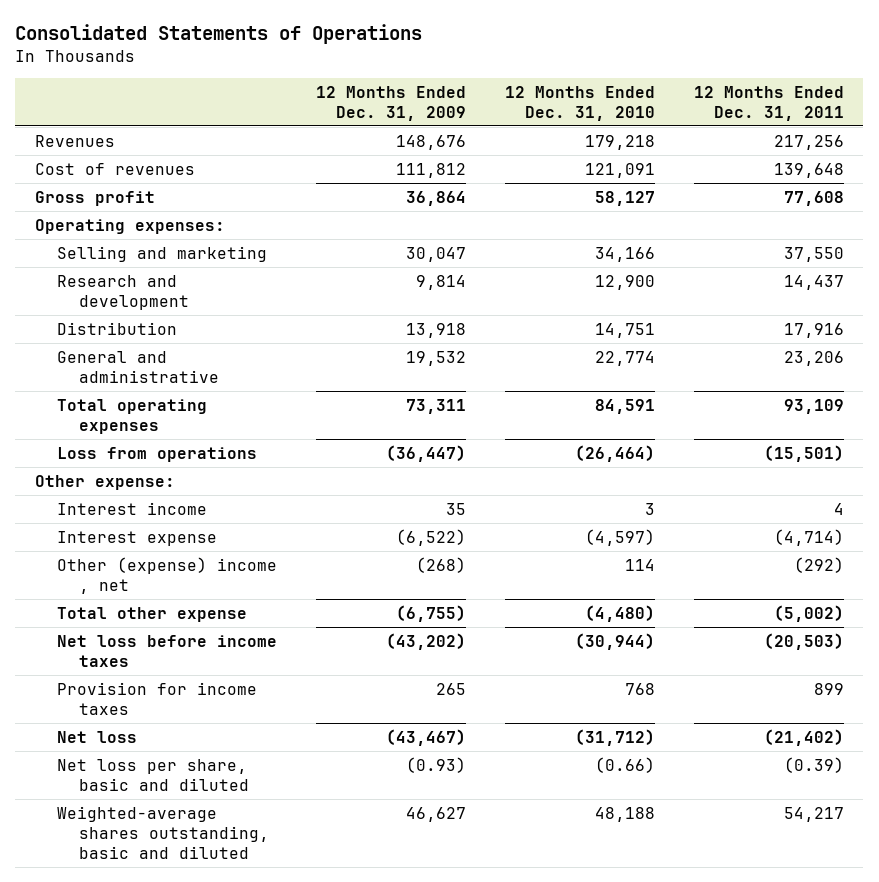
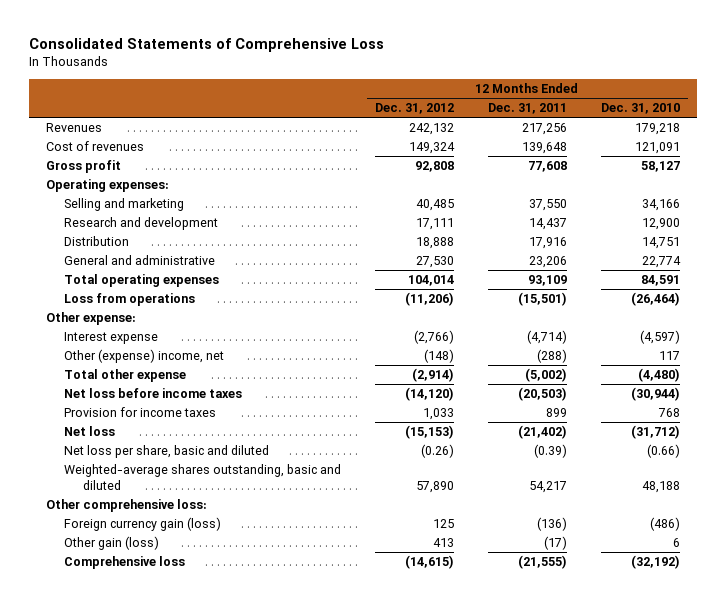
- Consolidated Statements of Operations
+ Consolidated Statements of Comprehensive Loss
- | 12 Months Ended Dec. 31, 2009 | 12 Months Ended Dec. 31, 2010 | 12 Months Ended Dec. 31, 2011
+ | 12 Months Ended Dec. 31, 2012 | 12 Months Ended Dec. 31, 2011 | 12 Months Ended Dec. 31, 2010
- Interest income | 35 | 3 | 4
- Other (expense) income , net | (268) | 114 | (292)
+ Other (expense) income, net | (148) | (288) | 117
+ Other comprehensive loss:
+ Foreign currency gain (loss) | 125 | (136) | (486)
+ Other gain (loss) | 413 | (17) | 6
+ Comprehensive loss | (14,615) | (21,555) | (32,192)

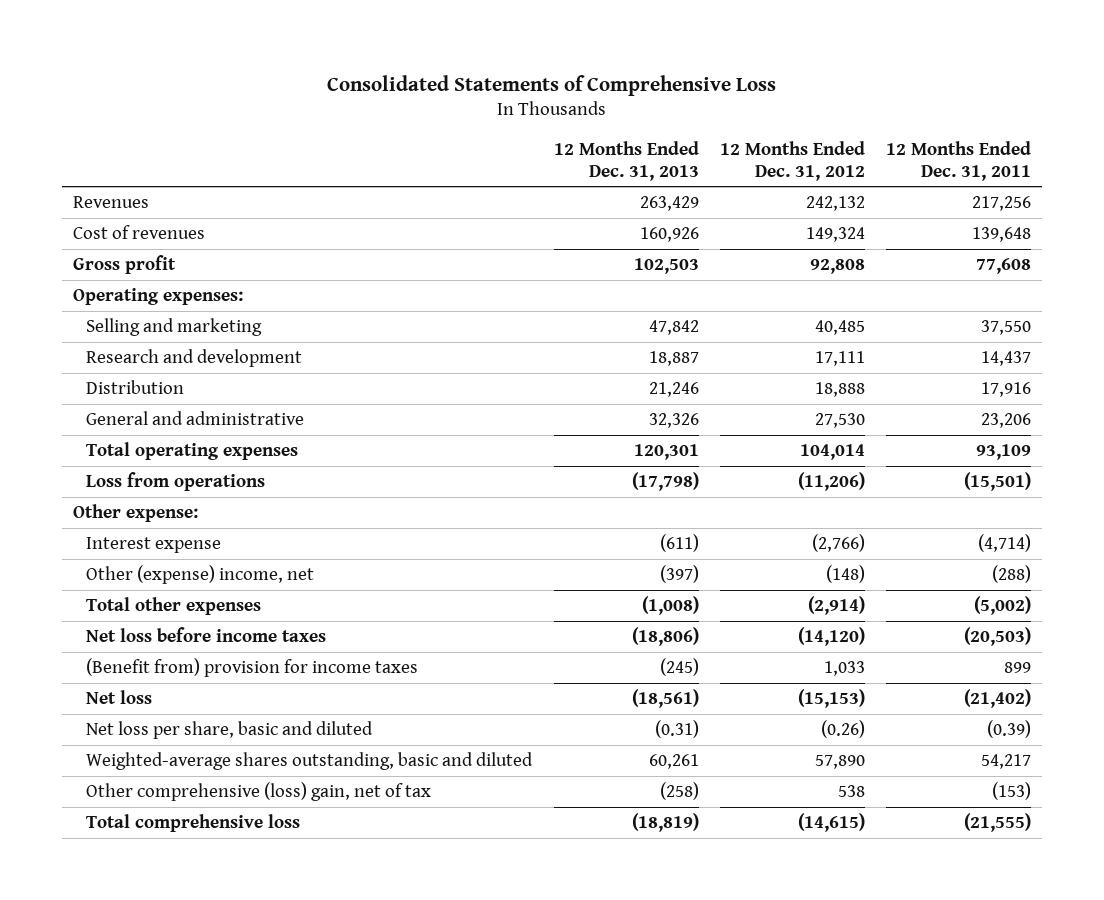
- | 12 Months Ended Dec. 31, 2012 | 12 Months Ended Dec. 31, 2011 | 12 Months Ended Dec. 31, 2010
+ | 12 Months Ended Dec. 31, 2013 | 12 Months Ended Dec. 31, 2012 | 12 Months Ended Dec. 31, 2011
- Total other expense | (2,914) | (5,002) | (4,480)
+ Total other expenses | (1,008) | (2,914) | (5,002)
- Provision for income taxes | 1,033 | 899 | 768
+ (Benefit from) provision for income taxes | (245) | 1,033 | 899
- Other comprehensive loss:
- Foreign currency gain (loss) | 125 | (136) | (486)
- Other gain (loss) | 413 | (17) | 6
- Comprehensive loss | (14,615) | (21,555) | (32,192)
+ Other comprehensive (loss) gain, net of tax | (258) | 538 | (153)
+ Total comprehensive loss | (18,819) | (14,615) | (21,555)

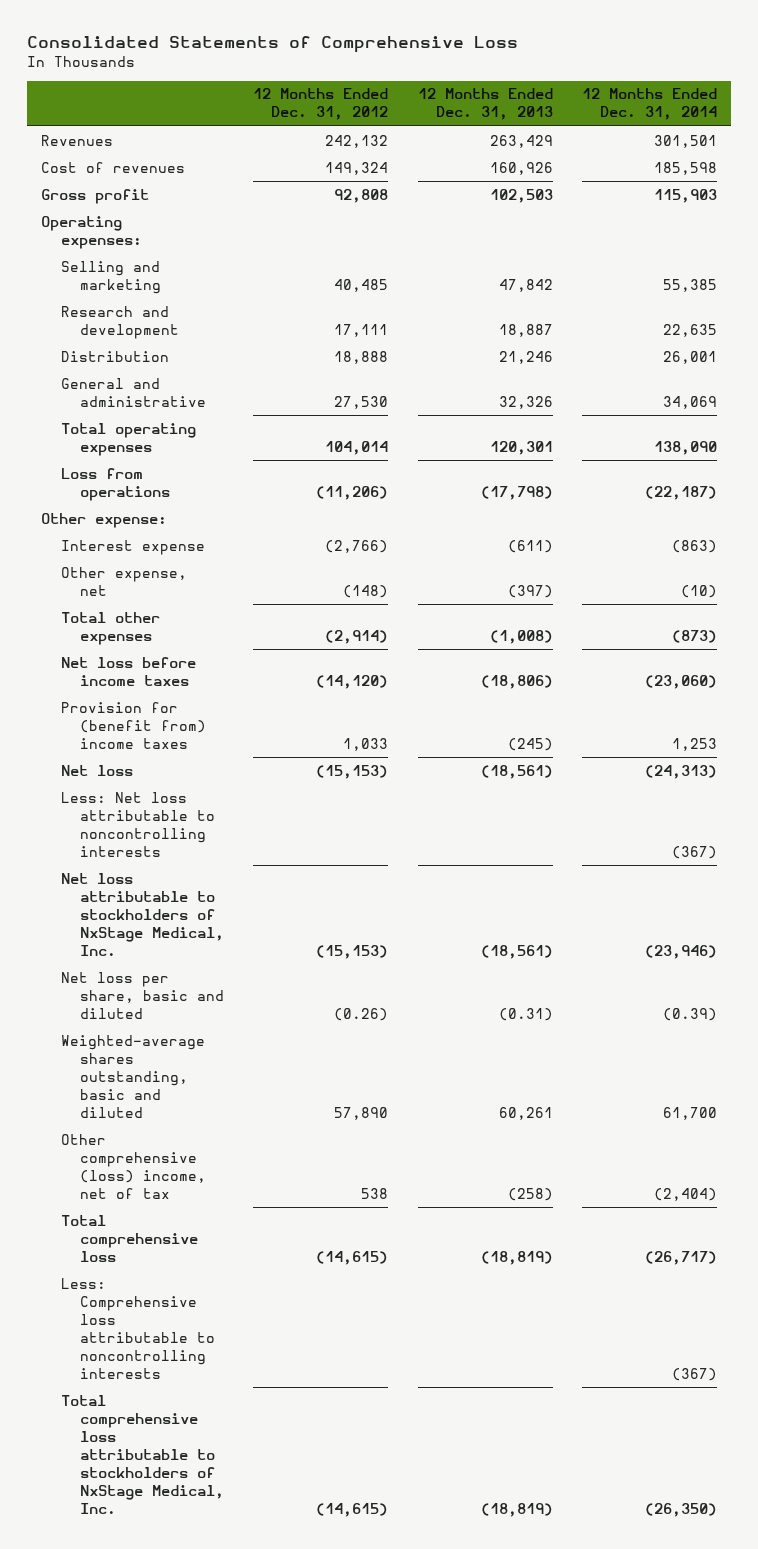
- | 12 Months Ended Dec. 31, 2013 | 12 Months Ended Dec. 31, 2012 | 12 Months Ended Dec. 31, 2011
+ | 12 Months Ended Dec. 31, 2012 | 12 Months Ended Dec. 31, 2013 | 12 Months Ended Dec. 31, 2014
- Other (expense) income, net | (397) | (148) | (288)
+ Other expense, net | (148) | (397) | (10)
- (Benefit from) provision for income taxes | (245) | 1,033 | 899
+ Provision for (benefit from) income taxes | 1,033 | (245) | 1,253
+ Less: Net loss attributable to noncontrolling interests | | | (367)
+ Net loss attributable to stockholders of NxStage Medical, Inc. | (15,153) | (18,561) | (23,946)
- Other comprehensive (loss) gain, net of tax | (258) | 538 | (153)
+ Other comprehensive (loss) income, net of tax | 538 | (258) | (2,404)
+ Less: Comprehensive loss attributable to noncontrolling interests | | | (367)
+ Total comprehensive loss attributable to stockholders of NxStage Medical, Inc. | (14,615) | (18,819) | (26,350)

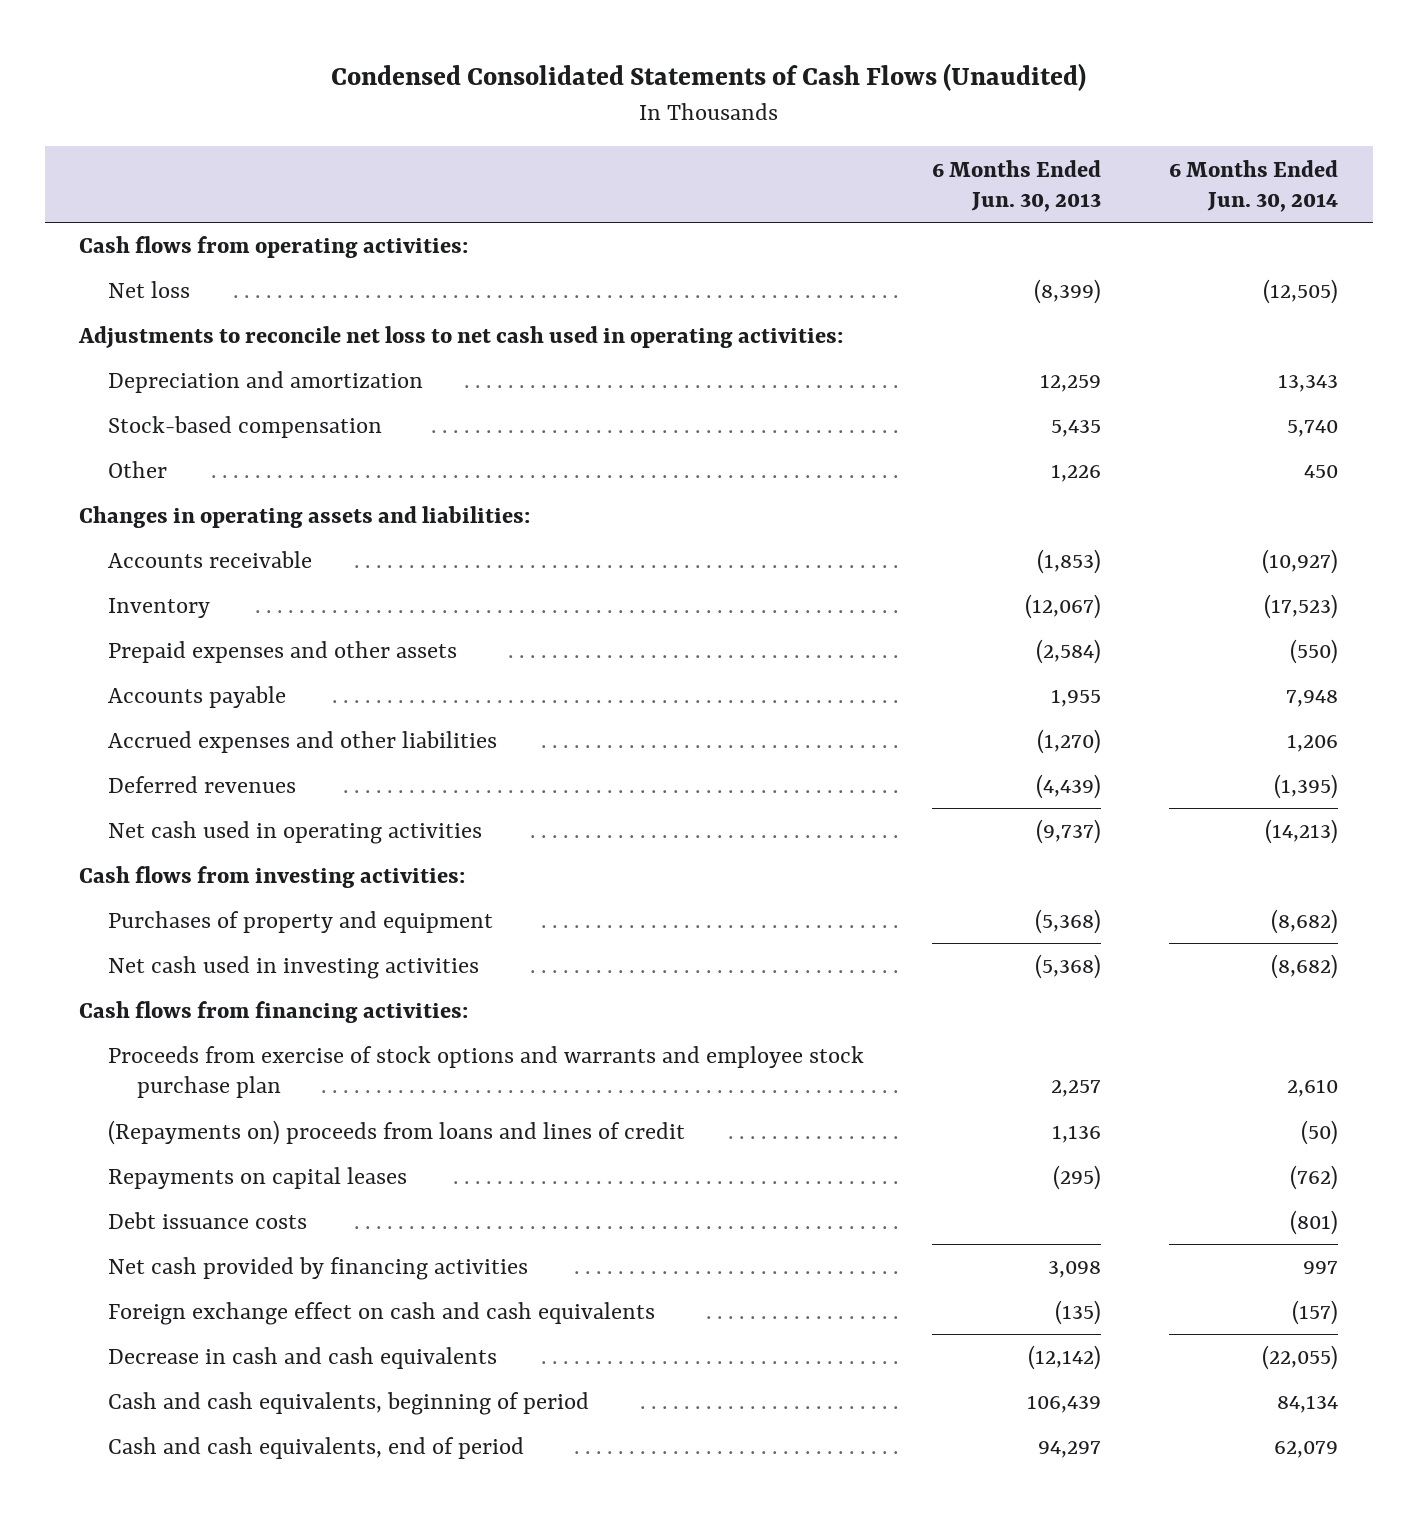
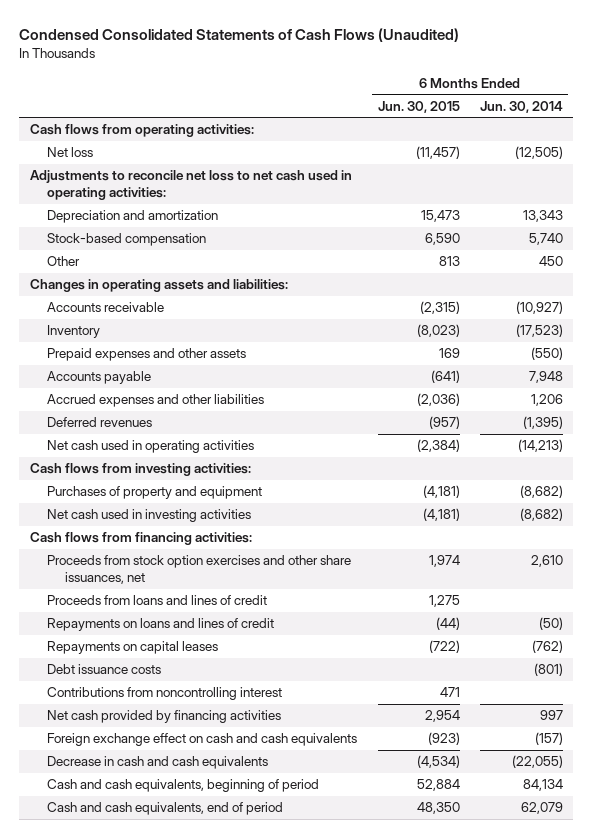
- | 6 Months Ended Jun. 30, 2013 | 6 Months Ended Jun. 30, 2014
+ | 6 Months Ended Jun. 30, 2015 | 6 Months Ended Jun. 30, 2014
- Proceeds from exercise of stock options and warrants and employee stock purchase plan | 2,257 | 2,610
- (Repayments on) proceeds from loans and lines of credit | 1,136 | (50)
+ Proceeds from stock option exercises and other share issuances, net | 1,974 | 2,610
+ Proceeds from loans and lines of credit | 1,275 |
+ Repayments on loans and lines of credit | (44) | (50)
+ Contributions from noncontrolling interest | 471 |

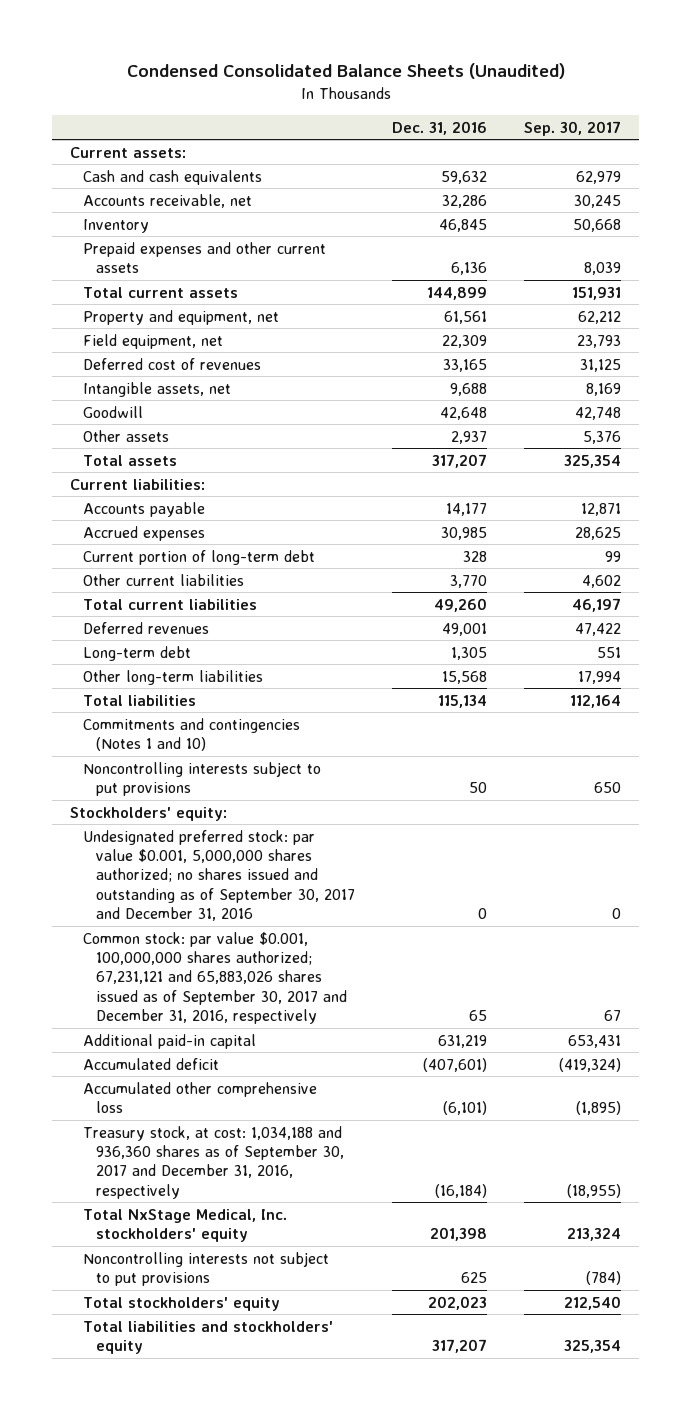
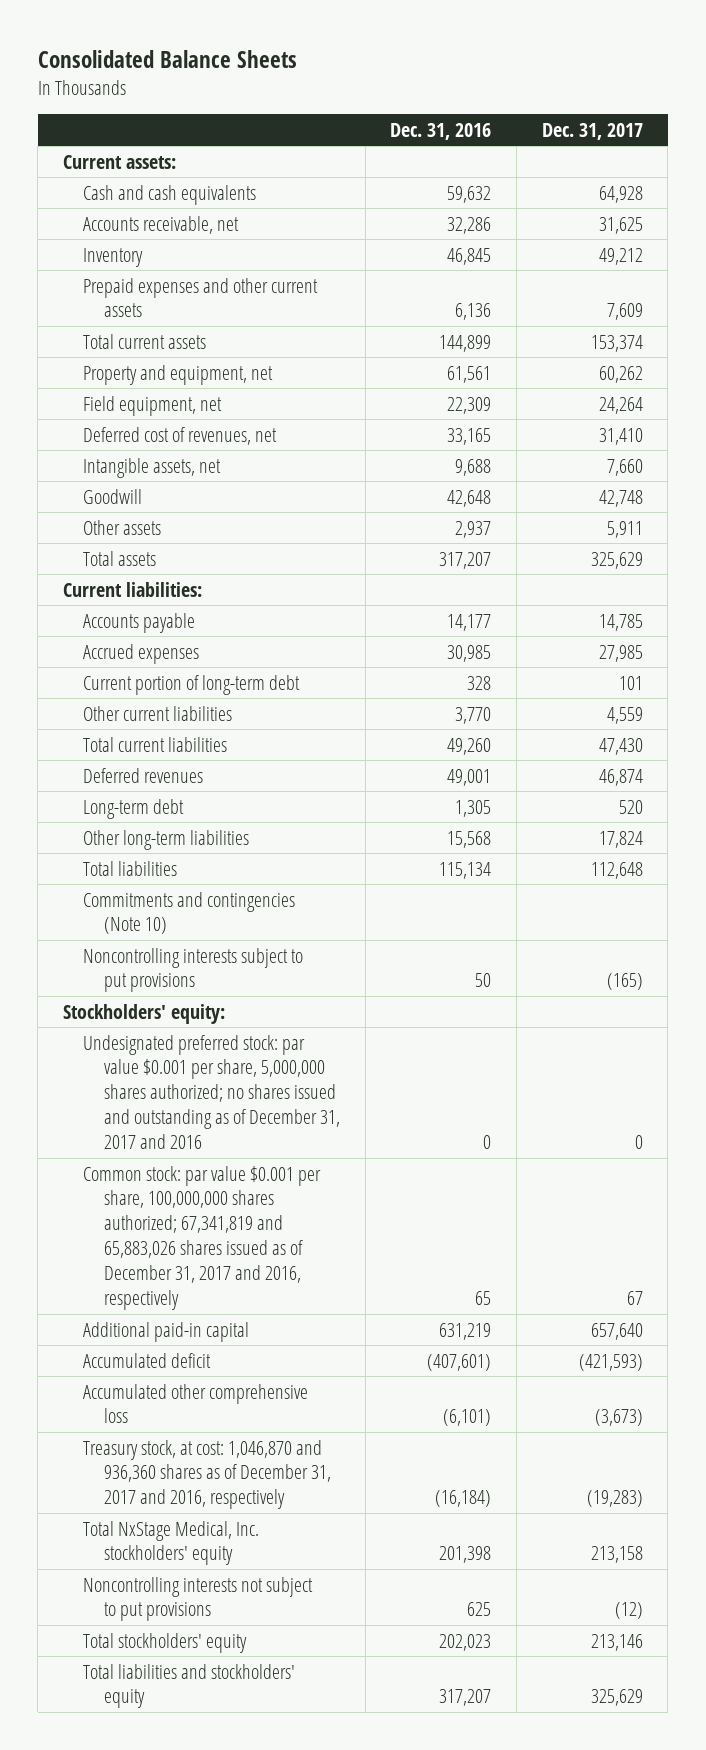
- Condensed Consolidated Balance Sheets (Unaudited)
+ Consolidated Balance Sheets
- | Dec. 31, 2016 | Sep. 30, 2017
+ | Dec. 31, 2016 | Dec. 31, 2017
- Deferred cost of revenues | 33,165 | 31,125
+ Deferred cost of revenues, net | 33,165 | 31,410
- Commitments and contingencies (Notes 1 and 10)
+ Commitments and contingencies (Note 10)
- Undesignated preferred stock: par value $0.001, 5,000,000 shares authorized; no shares issued and outstanding as of September 30, 2017 and December 31, 2016 | 0 | 0
- Common stock: par value $0.001, 100,000,000 shares authorized; 67,231,121 and 65,883,026 shares issued as of September 30, 2017 and December 31, 2016, respectively | 65 | 67
+ Undesignated preferred stock: par value $0.001 per share, 5,000,000 shares authorized; no shares issued and outstanding as of December 31, 2017 and 2016 | 0 | 0
+ Common stock: par value $0.001 per share, 100,000,000 shares authorized; 67,341,819 and 65,883,026 shares issued as of December 31, 2017 and 2016, respectively | 65 | 67
- Treasury stock, at cost: 1,034,188 and 936,360 shares as of September 30, 2017 and December 31, 2016, respectively | (16,184) | (18,955)
+ Treasury stock, at cost: 1,046,870 and 936,360 shares as of December 31, 2017 and 2016, respectively | (16,184) | (19,283)

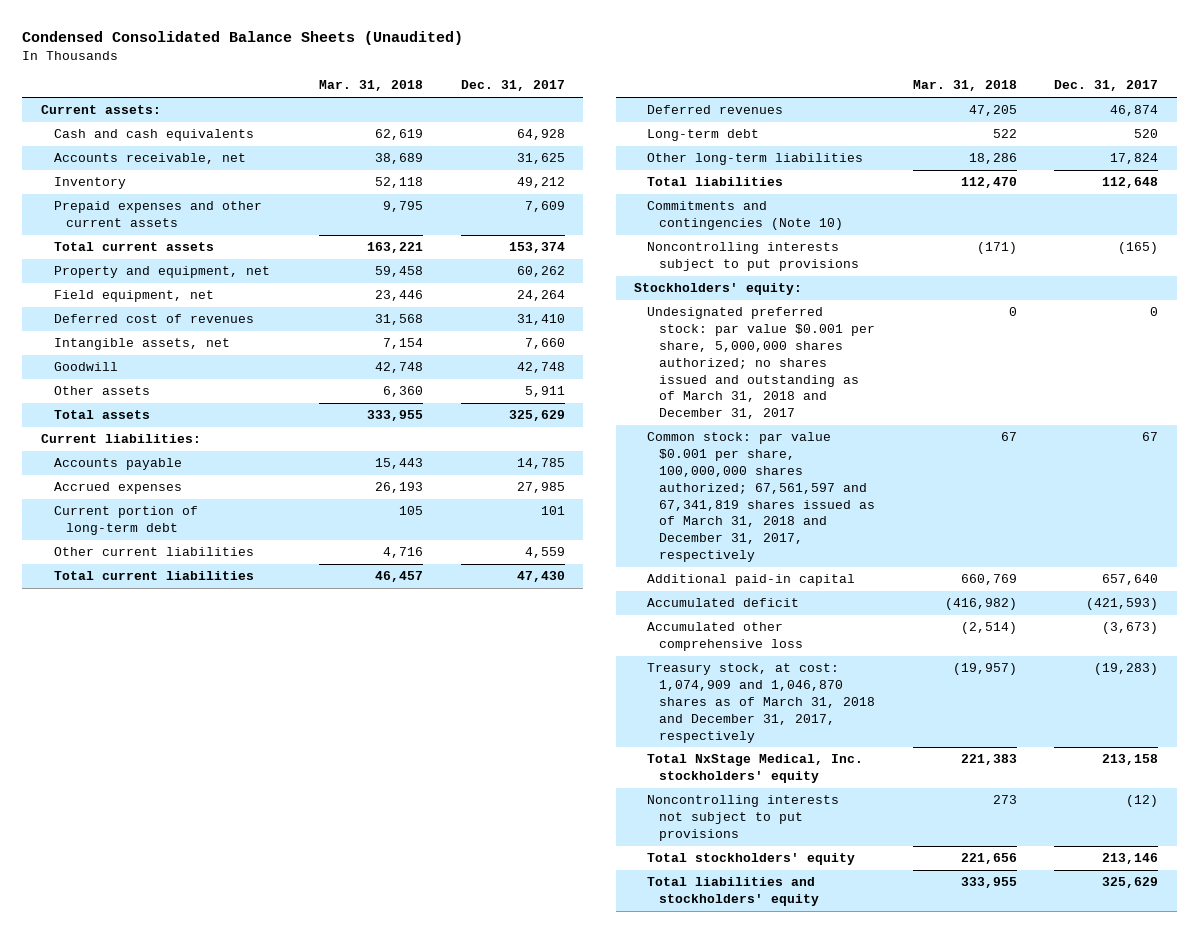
- Consolidated Balance Sheets
+ Condensed Consolidated Balance Sheets (Unaudited)
- | Dec. 31, 2016 | Dec. 31, 2017
+ | Mar. 31, 2018 | Dec. 31, 2017
- Deferred cost of revenues, net | 33,165 | 31,410
+ Deferred cost of revenues | 31,568 | 31,410
- Undesignated preferred stock: par value $0.001 per share, 5,000,000 shares authorized; no shares issued and outstanding as of December 31, 2017 and 2016 | 0 | 0
- Common stock: par value $0.001 per share, 100,000,000 shares authorized; 67,341,819 and 65,883,026 shares issued as of December 31, 2017 and 2016, respectively | 65 | 67
+ Undesignated preferred stock: par value $0.001 per share, 5,000,000 shares authorized; no shares issued and outstanding as of March 31, 2018 and December 31, 2017 | 0 | 0
+ Common stock: par value $0.001 per share, 100,000,000 shares authorized; 67,561,597 and 67,341,819 shares issued as of March 31, 2018 and December 31, 2017, respectively | 67 | 67
- Treasury stock, at cost: 1,046,870 and 936,360 shares as of December 31, 2017 and 2016, respectively | (16,184) | (19,283)
+ Treasury stock, at cost: 1,074,909 and 1,046,870 shares as of March 31, 2018 and December 31, 2017, respectively | (19,957) | (19,283)

